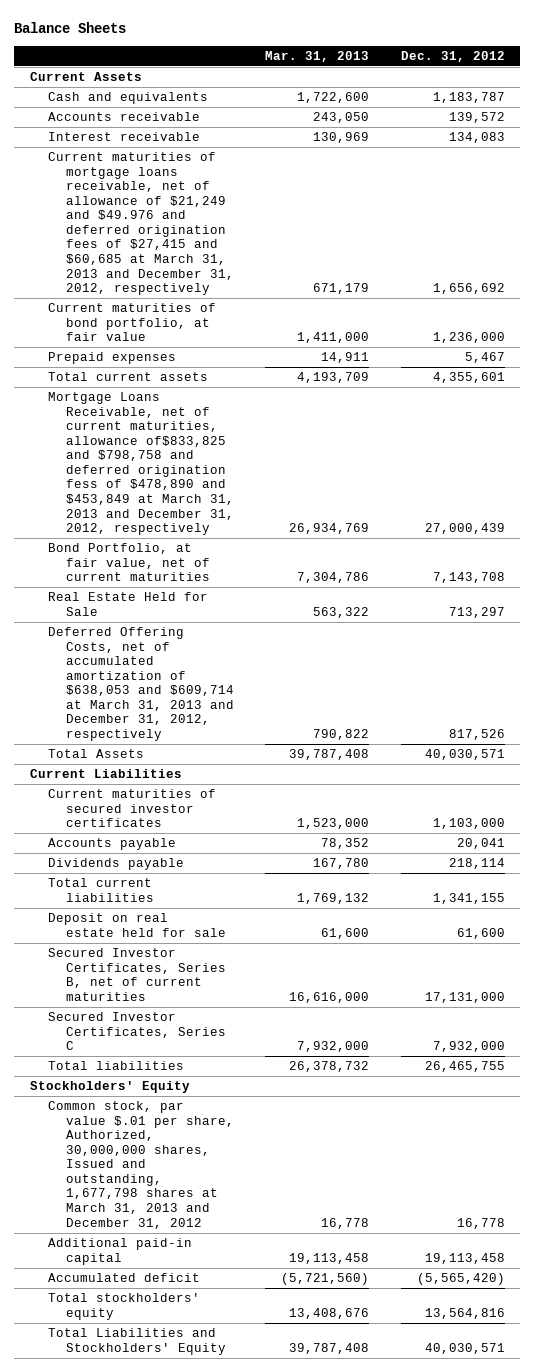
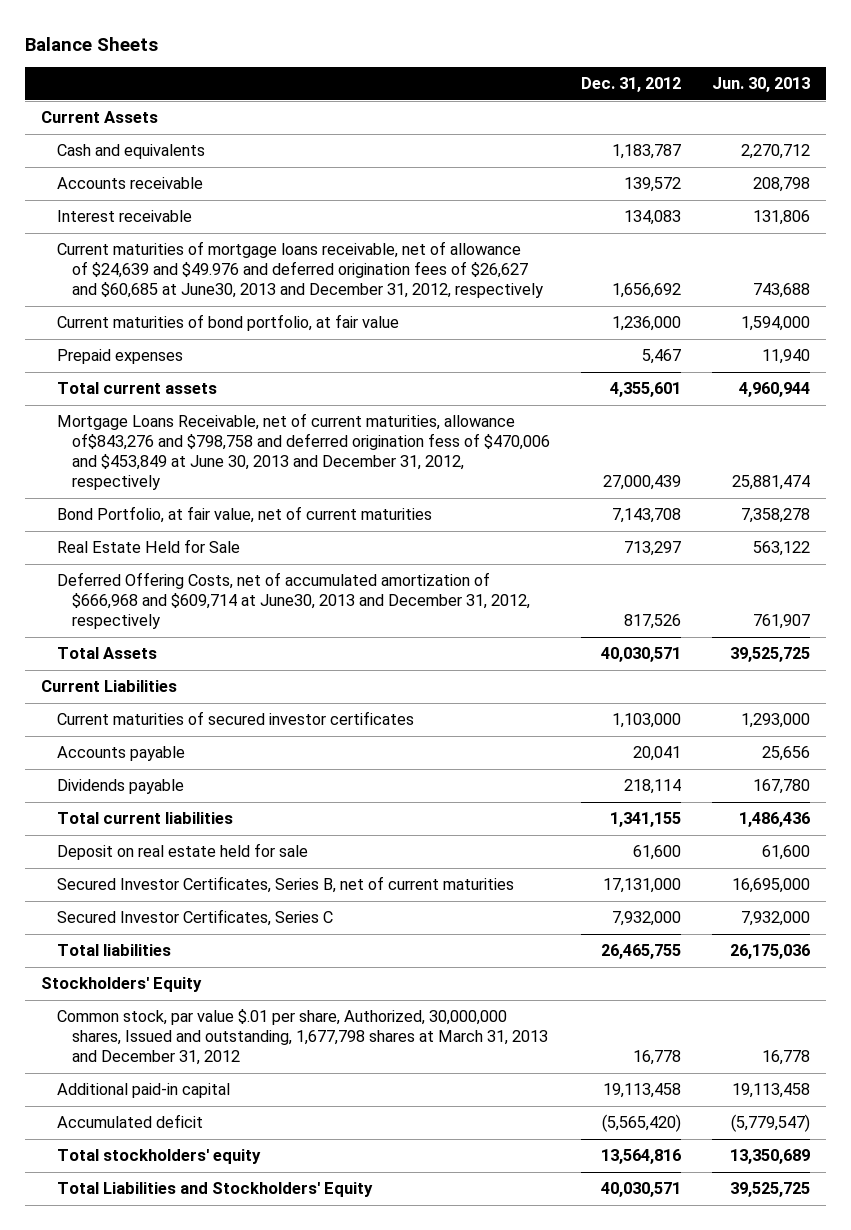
- | Mar. 31, 2013 | Dec. 31, 2012
+ | Dec. 31, 2012 | Jun. 30, 2013
- Current maturities of mortgage loans receivable, net of allowance of $21,249 and $49.976 and deferred origination fees of $27,415 and $60,685 at March 31, 2013 and December 31, 2012, respectively | 671,179 | 1,656,692
+ Current maturities of mortgage loans receivable, net of allowance of $24,639 and $49.976 and deferred origination fees of $26,627 and $60,685 at June30, 2013 and December 31, 2012, respectively | 1,656,692 | 743,688
- Mortgage Loans Receivable, net of current maturities, allowance of$833,825 and $798,758 and deferred origination fess of $478,890 and $453,849 at March 31, 2013 and December 31, 2012, respectively | 26,934,769 | 27,000,439
+ Mortgage Loans Receivable, net of current maturities, allowance of$843,276 and $798,758 and deferred origination fess of $470,006 and $453,849 at June 30, 2013 and December 31, 2012, respectively | 27,000,439 | 25,881,474
- Deferred Offering Costs, net of accumulated amortization of $638,053 and $609,714 at March 31, 2013 and December 31, 2012, respectively | 790,822 | 817,526
+ Deferred Offering Costs, net of accumulated amortization of $666,968 and $609,714 at June30, 2013 and December 31, 2012, respectively | 817,526 | 761,907

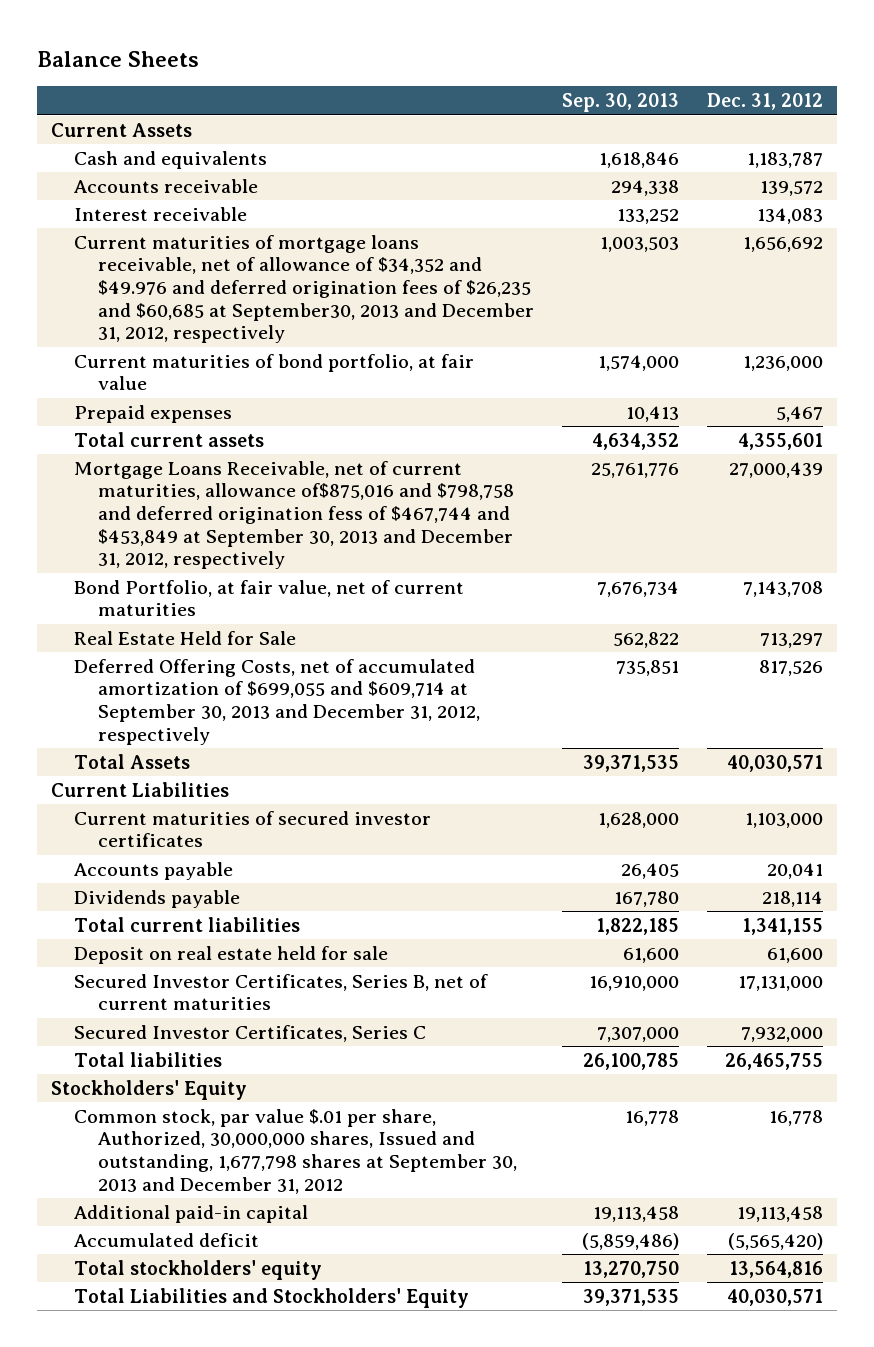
- | Dec. 31, 2012 | Jun. 30, 2013
+ | Sep. 30, 2013 | Dec. 31, 2012
- Current maturities of mortgage loans receivable, net of allowance of $24,639 and $49.976 and deferred origination fees of $26,627 and $60,685 at June30, 2013 and December 31, 2012, respectively | 1,656,692 | 743,688
+ Current maturities of mortgage loans receivable, net of allowance of $34,352 and $49.976 and deferred origination fees of $26,235 and $60,685 at September30, 2013 and December 31, 2012, respectively | 1,003,503 | 1,656,692
- Mortgage Loans Receivable, net of current maturities, allowance of$843,276 and $798,758 and deferred origination fess of $470,006 and $453,849 at June 30, 2013 and December 31, 2012, respectively | 27,000,439 | 25,881,474
+ Mortgage Loans Receivable, net of current maturities, allowance of$875,016 and $798,758 and deferred origination fess of $467,744 and $453,849 at September 30, 2013 and December 31, 2012, respectively | 25,761,776 | 27,000,439
- Deferred Offering Costs, net of accumulated amortization of $666,968 and $609,714 at June30, 2013 and December 31, 2012, respectively | 817,526 | 761,907
+ Deferred Offering Costs, net of accumulated amortization of $699,055 and $609,714 at September 30, 2013 and December 31, 2012, respectively | 735,851 | 817,526
- Common stock, par value $.01 per share, Authorized, 30,000,000 shares, Issued and outstanding, 1,677,798 shares at March 31, 2013 and December 31, 2012 | 16,778 | 16,778
+ Common stock, par value $.01 per share, Authorized, 30,000,000 shares, Issued and outstanding, 1,677,798 shares at September 30, 2013 and December 31, 2012 | 16,778 | 16,778

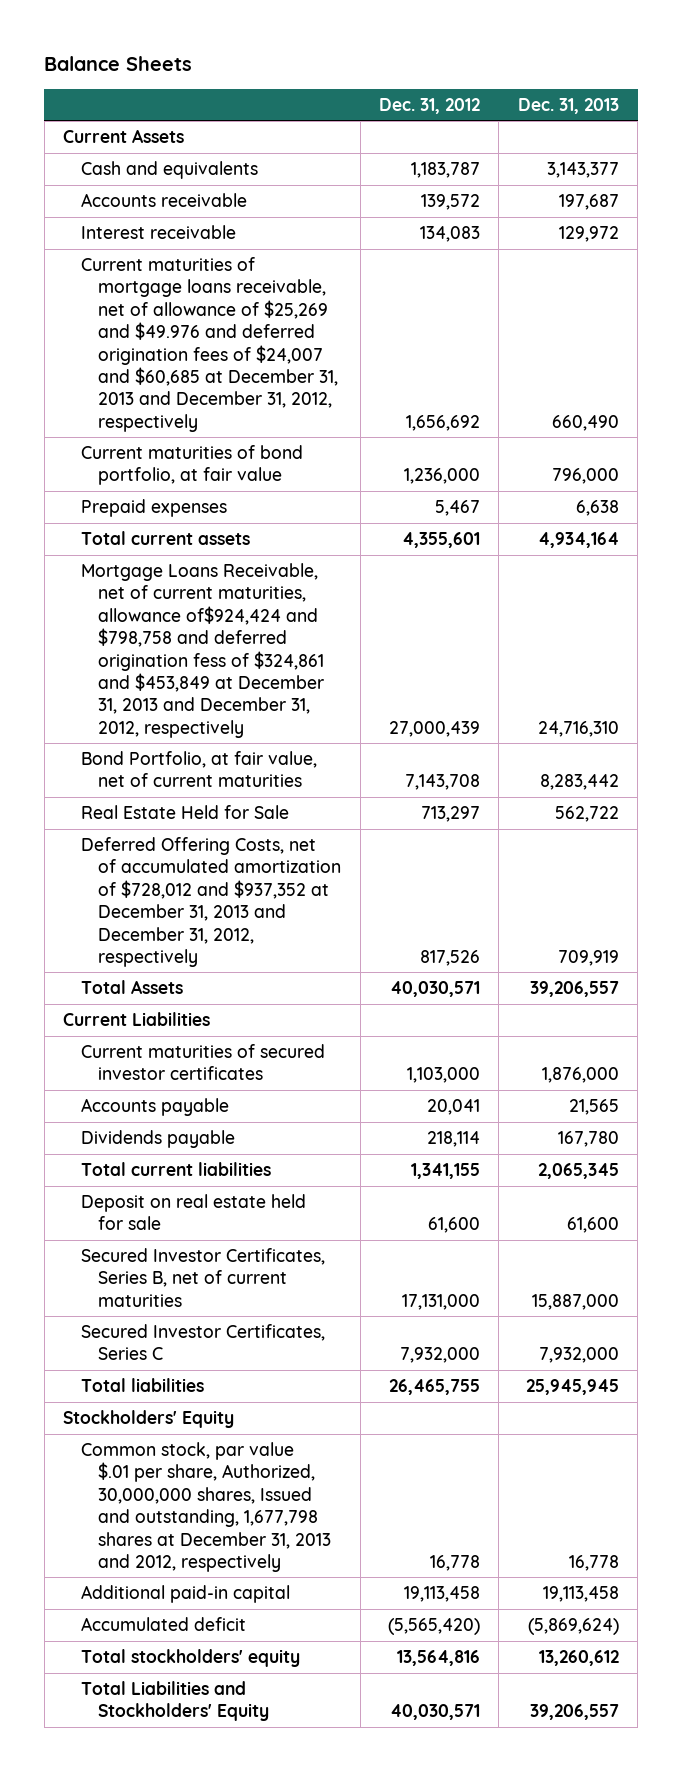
- | Sep. 30, 2013 | Dec. 31, 2012
+ | Dec. 31, 2012 | Dec. 31, 2013
- Current maturities of mortgage loans receivable, net of allowance of $34,352 and $49.976 and deferred origination fees of $26,235 and $60,685 at September30, 2013 and December 31, 2012, respectively | 1,003,503 | 1,656,692
+ Current maturities of mortgage loans receivable, net of allowance of $25,269 and $49.976 and deferred origination fees of $24,007 and $60,685 at December 31, 2013 and December 31, 2012, respectively | 1,656,692 | 660,490
- Mortgage Loans Receivable, net of current maturities, allowance of$875,016 and $798,758 and deferred origination fess of $467,744 and $453,849 at September 30, 2013 and December 31, 2012, respectively | 25,761,776 | 27,000,439
+ Mortgage Loans Receivable, net of current maturities, allowance of$924,424 and $798,758 and deferred origination fess of $324,861 and $453,849 at December 31, 2013 and December 31, 2012, respectively | 27,000,439 | 24,716,310
- Deferred Offering Costs, net of accumulated amortization of $699,055 and $609,714 at September 30, 2013 and December 31, 2012, respectively | 735,851 | 817,526
+ Deferred Offering Costs, net of accumulated amortization of $728,012 and $937,352 at December 31, 2013 and December 31, 2012, respectively | 817,526 | 709,919
- Common stock, par value $.01 per share, Authorized, 30,000,000 shares, Issued and outstanding, 1,677,798 shares at September 30, 2013 and December 31, 2012 | 16,778 | 16,778
+ Common stock, par value $.01 per share, Authorized, 30,000,000 shares, Issued and outstanding, 1,677,798 shares at December 31, 2013 and 2012, respectively | 16,778 | 16,778

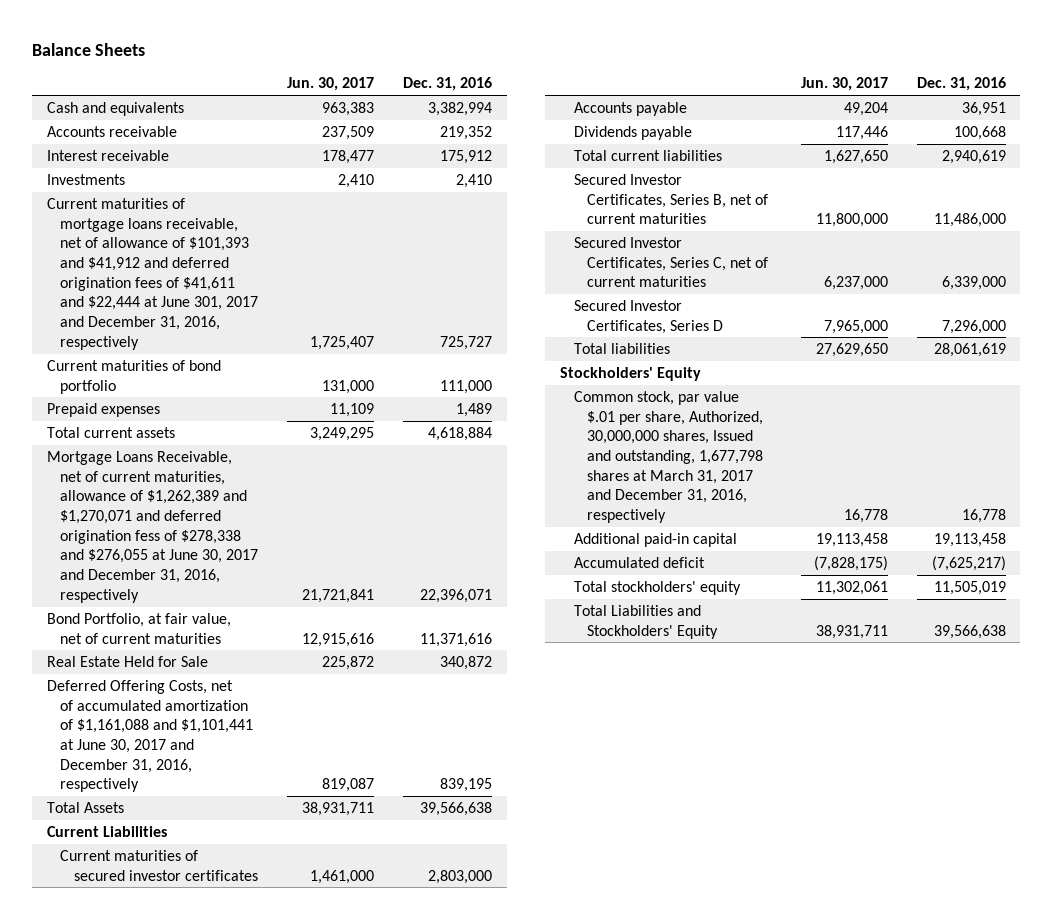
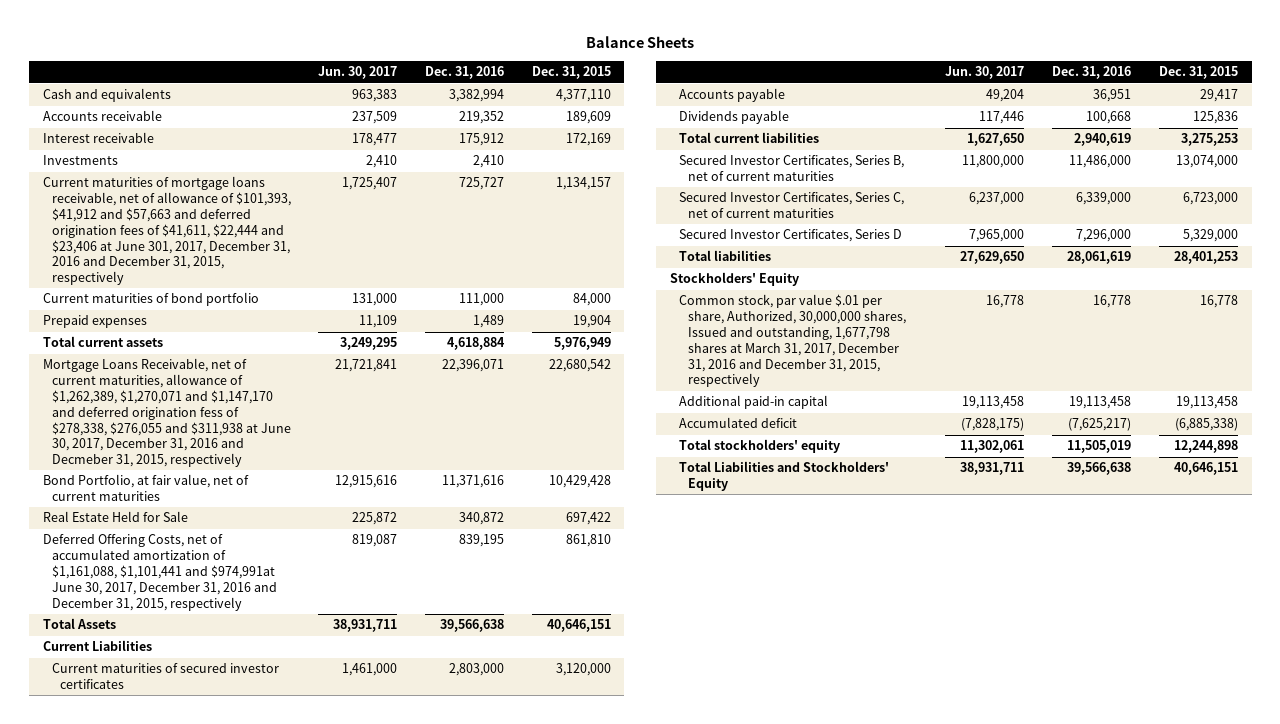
- | Jun. 30, 2017 | Dec. 31, 2016
+ | Jun. 30, 2017 | Dec. 31, 2016 | Dec. 31, 2015
- Current maturities of mortgage loans receivable, net of allowance of $101,393 and $41,912 and deferred origination fees of $41,611 and $22,444 at June 301, 2017 and December 31, 2016, respectively | 1,725,407 | 725,727
+ Current maturities of mortgage loans receivable, net of allowance of $101,393, $41,912 and $57,663 and deferred origination fees of $41,611, $22,444 and $23,406 at June 301, 2017, December 31, 2016 and December 31, 2015, respectively | 1,725,407 | 725,727 | 1,134,157
- Mortgage Loans Receivable, net of current maturities, allowance of $1,262,389 and $1,270,071 and deferred origination fess of $278,338 and $276,055 at June 30, 2017 and December 31, 2016, respectively | 21,721,841 | 22,396,071
+ Mortgage Loans Receivable, net of current maturities, allowance of $1,262,389, $1,270,071 and $1,147,170 and deferred origination fess of $278,338, $276,055 and $311,938 at June 30, 2017, December 31, 2016 and Decmeber 31, 2015, respectively | 21,721,841 | 22,396,071 | 22,680,542
- Deferred Offering Costs, net of accumulated amortization of $1,161,088 and $1,101,441 at June 30, 2017 and December 31, 2016, respectively | 819,087 | 839,195
+ Deferred Offering Costs, net of accumulated amortization of $1,161,088, $1,101,441 and $974,991at June 30, 2017, December 31, 2016 and December 31, 2015, respectively | 819,087 | 839,195 | 861,810
- Common stock, par value $.01 per share, Authorized, 30,000,000 shares, Issued and outstanding, 1,677,798 shares at March 31, 2017 and December 31, 2016, respectively | 16,778 | 16,778
+ Common stock, par value $.01 per share, Authorized, 30,000,000 shares, Issued and outstanding, 1,677,798 shares at March 31, 2017, December 31, 2016 and December 31, 2015, respectively | 16,778 | 16,778 | 16,778

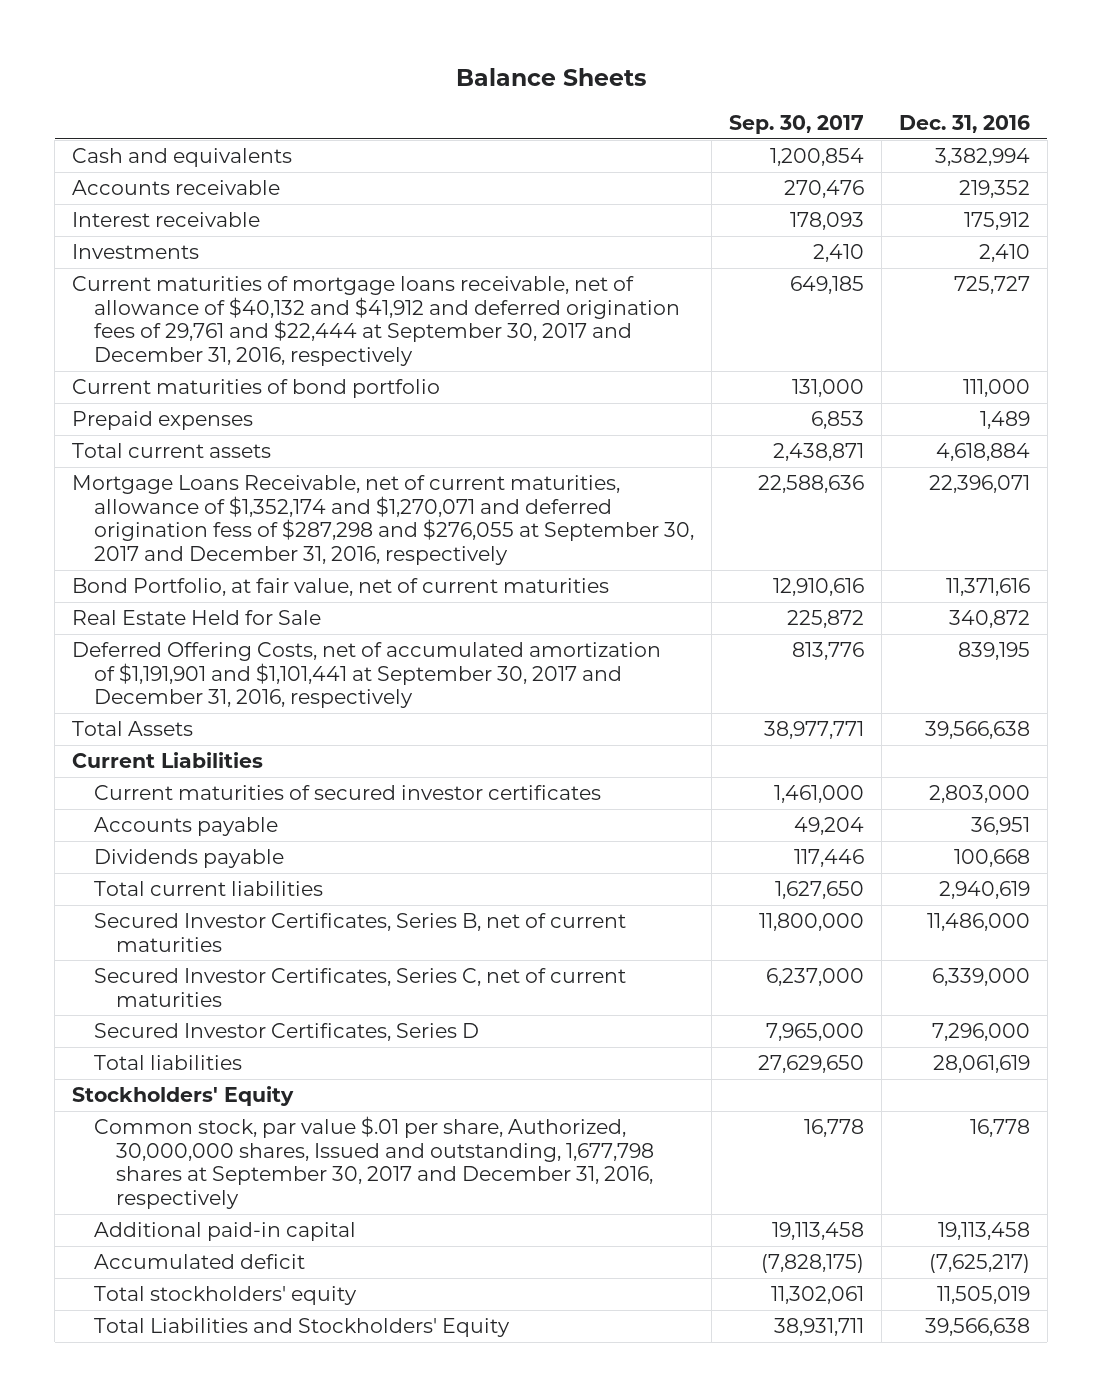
- | Jun. 30, 2017 | Dec. 31, 2016 | Dec. 31, 2015
+ | Sep. 30, 2017 | Dec. 31, 2016
- Current maturities of mortgage loans receivable, net of allowance of $101,393, $41,912 and $57,663 and deferred origination fees of $41,611, $22,444 and $23,406 at June 301, 2017, December 31, 2016 and December 31, 2015, respectively | 1,725,407 | 725,727 | 1,134,157
+ Current maturities of mortgage loans receivable, net of allowance of $40,132 and $41,912 and deferred origination fees of 29,761 and $22,444 at September 30, 2017 and December 31, 2016, respectively | 649,185 | 725,727
- Mortgage Loans Receivable, net of current maturities, allowance of $1,262,389, $1,270,071 and $1,147,170 and deferred origination fess of $278,338, $276,055 and $311,938 at June 30, 2017, December 31, 2016 and Decmeber 31, 2015, respectively | 21,721,841 | 22,396,071 | 22,680,542
+ Mortgage Loans Receivable, net of current maturities, allowance of $1,352,174 and $1,270,071 and deferred origination fess of $287,298 and $276,055 at September 30, 2017 and December 31, 2016, respectively | 22,588,636 | 22,396,071
- Deferred Offering Costs, net of accumulated amortization of $1,161,088, $1,101,441 and $974,991at June 30, 2017, December 31, 2016 and December 31, 2015, respectively | 819,087 | 839,195 | 861,810
+ Deferred Offering Costs, net of accumulated amortization of $1,191,901 and $1,101,441 at September 30, 2017 and December 31, 2016, respectively | 813,776 | 839,195
- Common stock, par value $.01 per share, Authorized, 30,000,000 shares, Issued and outstanding, 1,677,798 shares at March 31, 2017, December 31, 2016 and December 31, 2015, respectively | 16,778 | 16,778 | 16,778
+ Common stock, par value $.01 per share, Authorized, 30,000,000 shares, Issued and outstanding, 1,677,798 shares at September 30, 2017 and December 31, 2016, respectively | 16,778 | 16,778

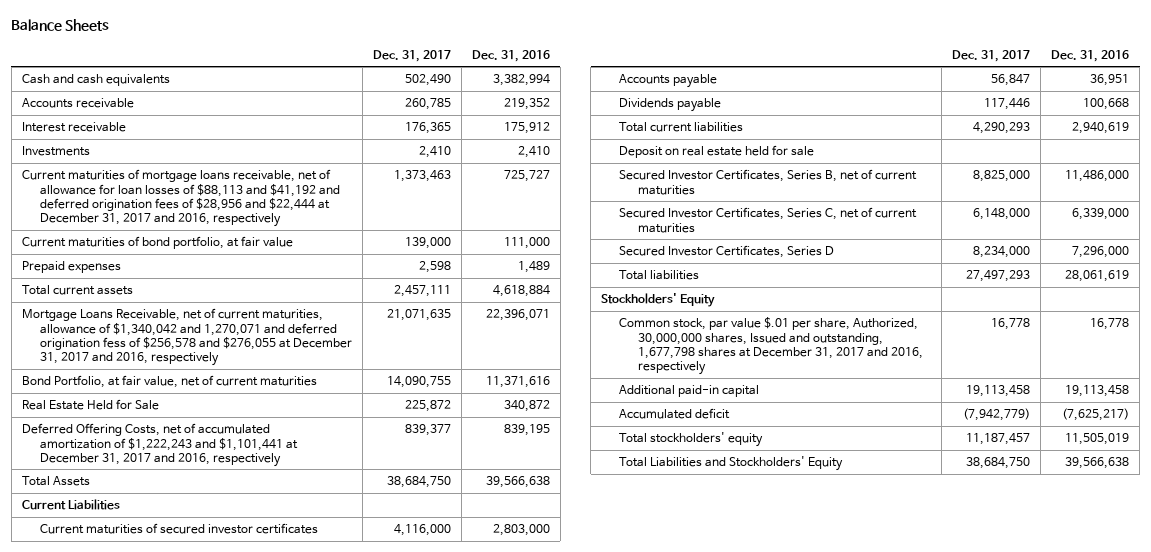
- | Sep. 30, 2017 | Dec. 31, 2016
+ | Dec. 31, 2017 | Dec. 31, 2016
- Cash and equivalents | 1,200,854 | 3,382,994
+ Cash and cash equivalents | 502,490 | 3,382,994
- Current maturities of mortgage loans receivable, net of allowance of $40,132 and $41,912 and deferred origination fees of 29,761 and $22,444 at September 30, 2017 and December 31, 2016, respectively | 649,185 | 725,727
- Current maturities of bond portfolio | 131,000 | 111,000
+ Current maturities of mortgage loans receivable, net of allowance for loan losses of $88,113 and $41,192 and deferred origination fees of $28,956 and $22,444 at December 31, 2017 and 2016, respectively | 1,373,463 | 725,727
+ Current maturities of bond portfolio, at fair value | 139,000 | 111,000
- Mortgage Loans Receivable, net of current maturities, allowance of $1,352,174 and $1,270,071 and deferred origination fess of $287,298 and $276,055 at September 30, 2017 and December 31, 2016, respectively | 22,588,636 | 22,396,071
+ Mortgage Loans Receivable, net of current maturities, allowance of $1,340,042 and 1,270,071 and deferred origination fess of $256,578 and $276,055 at December 31, 2017 and 2016, respectively | 21,071,635 | 22,396,071
- Deferred Offering Costs, net of accumulated amortization of $1,191,901 and $1,101,441 at September 30, 2017 and December 31, 2016, respectively | 813,776 | 839,195
+ Deferred Offering Costs, net of accumulated amortization of $1,222,243 and $1,101,441 at December 31, 2017 and 2016, respectively | 839,377 | 839,195
+ Deposit on real estate held for sale
- Common stock, par value $.01 per share, Authorized, 30,000,000 shares, Issued and outstanding, 1,677,798 shares at September 30, 2017 and December 31, 2016, respectively | 16,778 | 16,778
+ Common stock, par value $.01 per share, Authorized, 30,000,000 shares, Issued and outstanding, 1,677,798 shares at December 31, 2017 and 2016, respectively | 16,778 | 16,778

